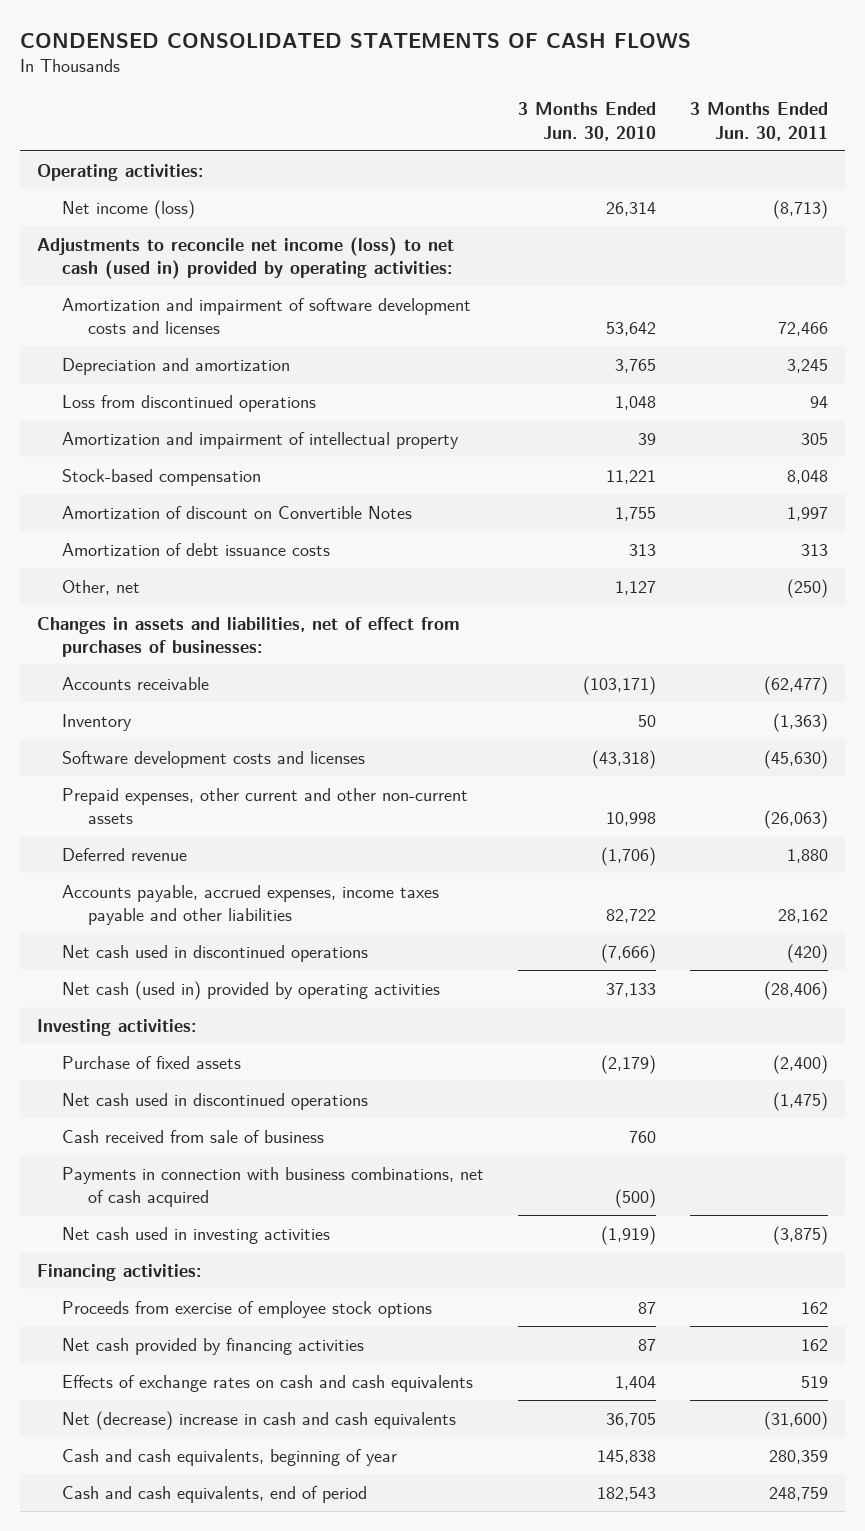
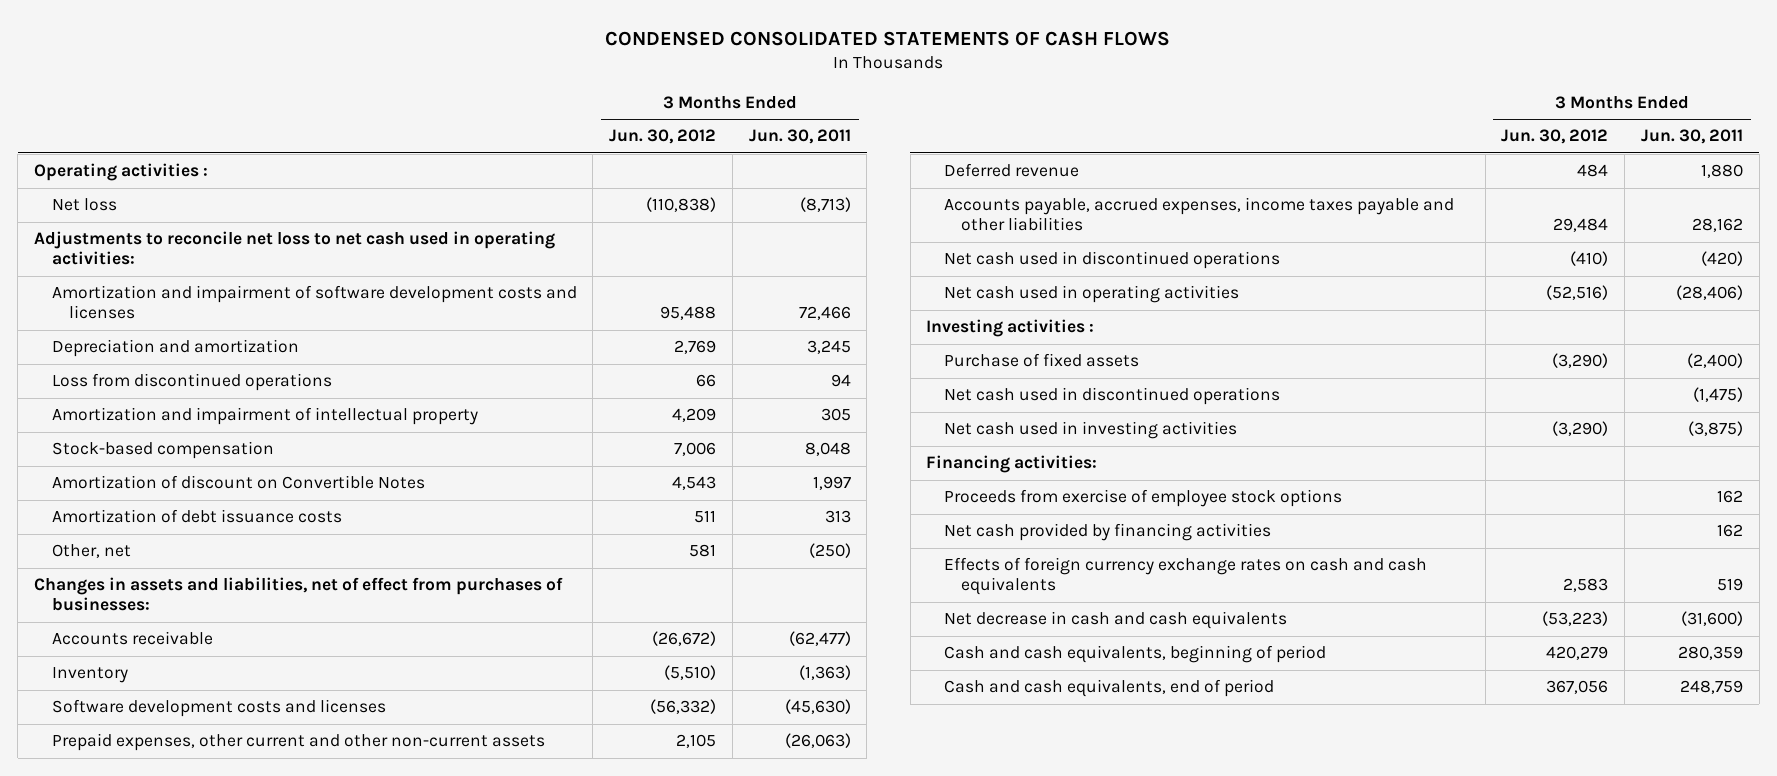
- | 3 Months Ended Jun. 30, 2010 | 3 Months Ended Jun. 30, 2011
+ | 3 Months Ended Jun. 30, 2012 | 3 Months Ended Jun. 30, 2011
- Operating activities:
- Net income (loss) | 26,314 | (8,713)
- Adjustments to reconcile net income (loss) to net cash (used in) provided by operating activities:
+ Operating activities :
+ Net loss | (110,838) | (8,713)
+ Adjustments to reconcile net loss to net cash used in operating activities:
- Net cash (used in) provided by operating activities | 37,133 | (28,406)
- Investing activities:
+ Net cash used in operating activities | (52,516) | (28,406)
+ Investing activities :
- Cash received from sale of business | 760 |
- Payments in connection with business combinations, net of cash acquired | (500) |
- Effects of exchange rates on cash and cash equivalents | 1,404 | 519
- Net (decrease) increase in cash and cash equivalents | 36,705 | (31,600)
- Cash and cash equivalents, beginning of year | 145,838 | 280,359
+ Effects of foreign currency exchange rates on cash and cash equivalents | 2,583 | 519
+ Net decrease in cash and cash equivalents | (53,223) | (31,600)
+ Cash and cash equivalents, beginning of period | 420,279 | 280,359

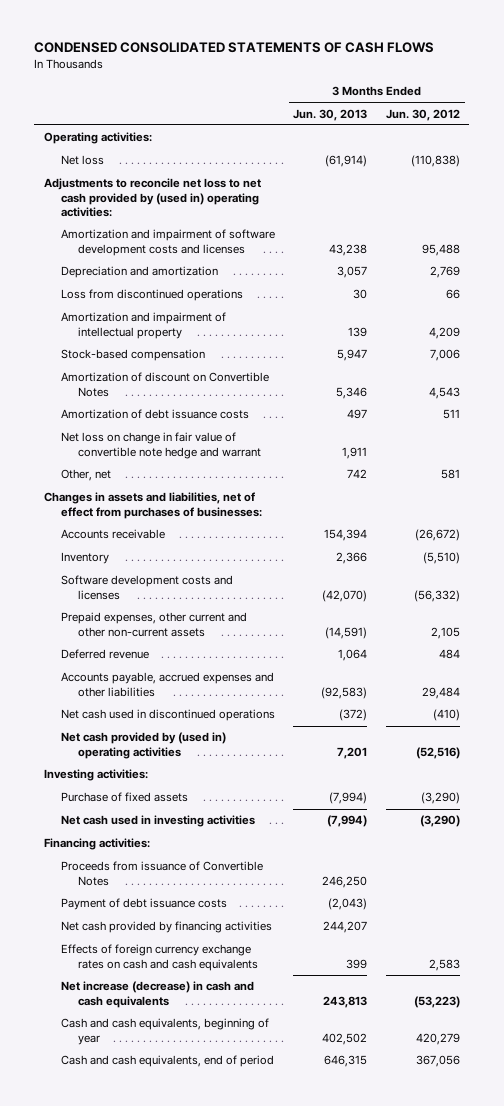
- | 3 Months Ended Jun. 30, 2012 | 3 Months Ended Jun. 30, 2011
+ | 3 Months Ended Jun. 30, 2013 | 3 Months Ended Jun. 30, 2012
- Operating activities :
+ Operating activities:
- Adjustments to reconcile net loss to net cash used in operating activities:
+ Adjustments to reconcile net loss to net cash provided by (used in) operating activities:
+ Net loss on change in fair value of convertible note hedge and warrant | 1,911 |
- Accounts payable, accrued expenses, income taxes payable and other liabilities | 29,484 | 28,162
+ Accounts payable, accrued expenses and other liabilities | (92,583) | 29,484
- Net cash used in operating activities | (52,516) | (28,406)
- Investing activities :
+ Net cash provided by (used in) operating activities | 7,201 | (52,516)
+ Investing activities:
- Net cash used in discontinued operations | | (1,475)
- Proceeds from exercise of employee stock options | | 162
+ Proceeds from issuance of Convertible Notes | 246,250 |
+ Payment of debt issuance costs | (2,043) |
- Net decrease in cash and cash equivalents | (53,223) | (31,600)
- Cash and cash equivalents, beginning of period | 420,279 | 280,359
+ Net increase (decrease) in cash and cash equivalents | 243,813 | (53,223)
+ Cash and cash equivalents, beginning of year | 402,502 | 420,279

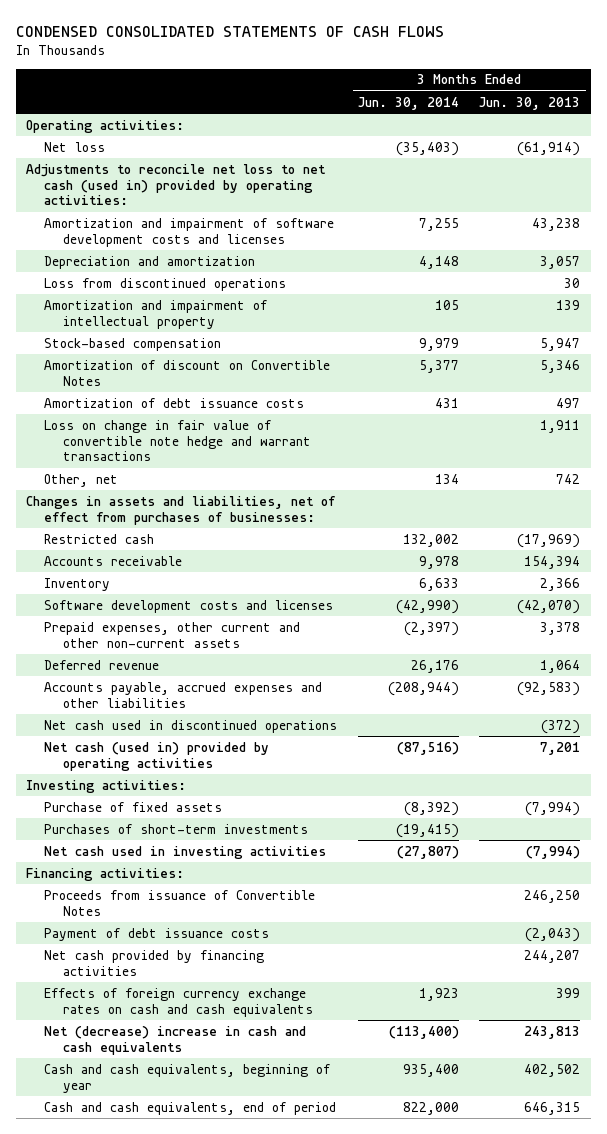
- | 3 Months Ended Jun. 30, 2013 | 3 Months Ended Jun. 30, 2012
+ | 3 Months Ended Jun. 30, 2014 | 3 Months Ended Jun. 30, 2013
- Adjustments to reconcile net loss to net cash provided by (used in) operating activities:
+ Adjustments to reconcile net loss to net cash (used in) provided by operating activities:
- Net loss on change in fair value of convertible note hedge and warrant | 1,911 |
+ Loss on change in fair value of convertible note hedge and warrant transactions | | 1,911
+ Restricted cash | 132,002 | (17,969)
- Prepaid expenses, other current and other non-current assets | (14,591) | 2,105
+ Prepaid expenses, other current and other non-current assets | (2,397) | 3,378
- Net cash provided by (used in) operating activities | 7,201 | (52,516)
+ Net cash (used in) provided by operating activities | (87,516) | 7,201
+ Purchases of short-term investments | (19,415) |
- Net increase (decrease) in cash and cash equivalents | 243,813 | (53,223)
+ Net (decrease) increase in cash and cash equivalents | (113,400) | 243,813

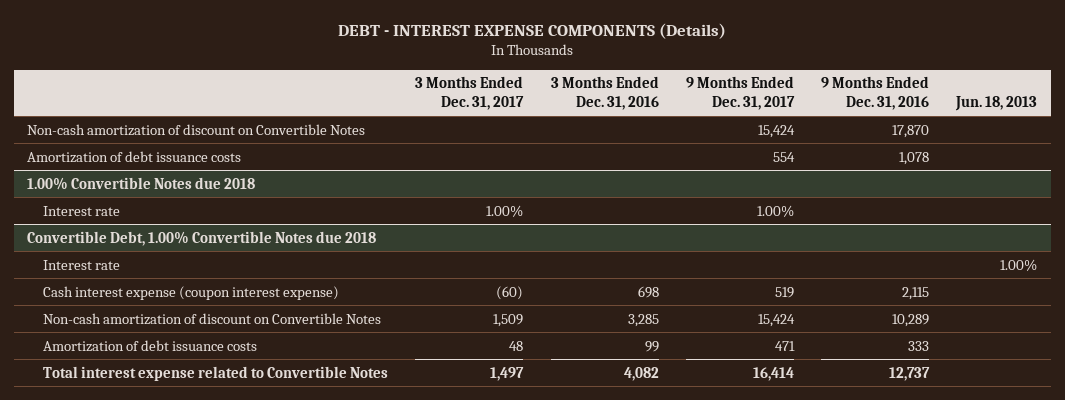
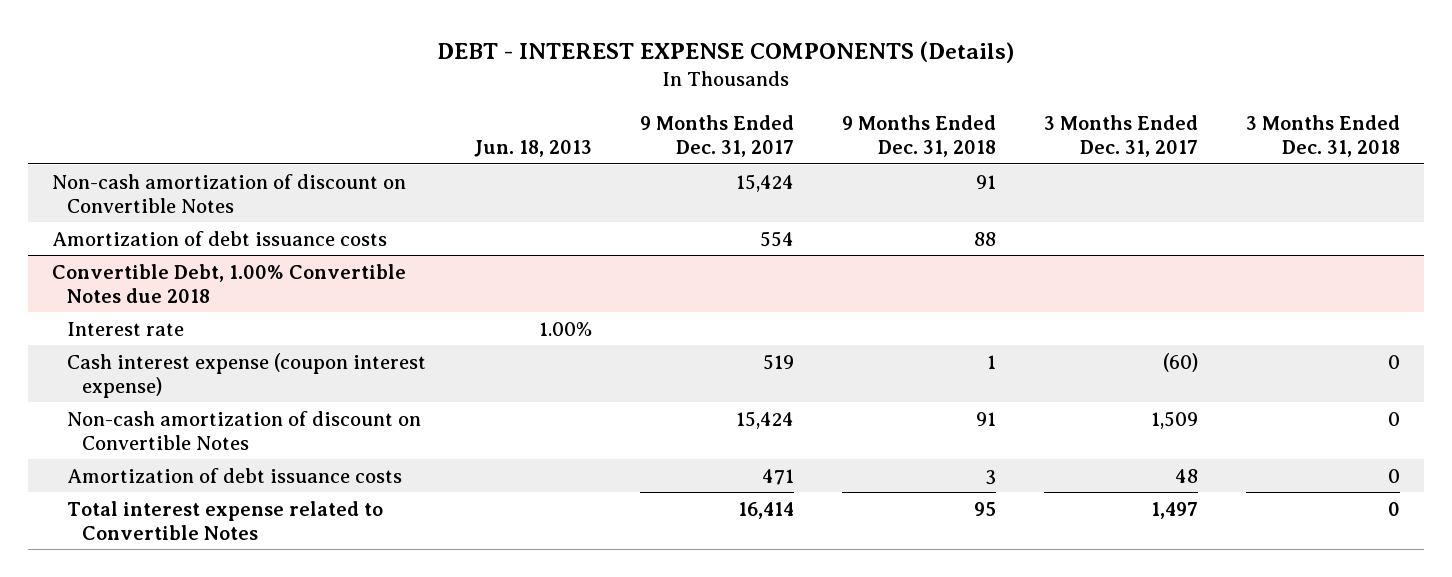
- | 3 Months Ended Dec. 31, 2017 | 3 Months Ended Dec. 31, 2016 | 9 Months Ended Dec. 31, 2017 | 9 Months Ended Dec. 31, 2016 | Jun. 18, 2013
+ | Jun. 18, 2013 | 9 Months Ended Dec. 31, 2017 | 9 Months Ended Dec. 31, 2018 | 3 Months Ended Dec. 31, 2017 | 3 Months Ended Dec. 31, 2018
- 1.00% Convertible Notes due 2018
- Interest rate | 1.00% | | 1.00% | |

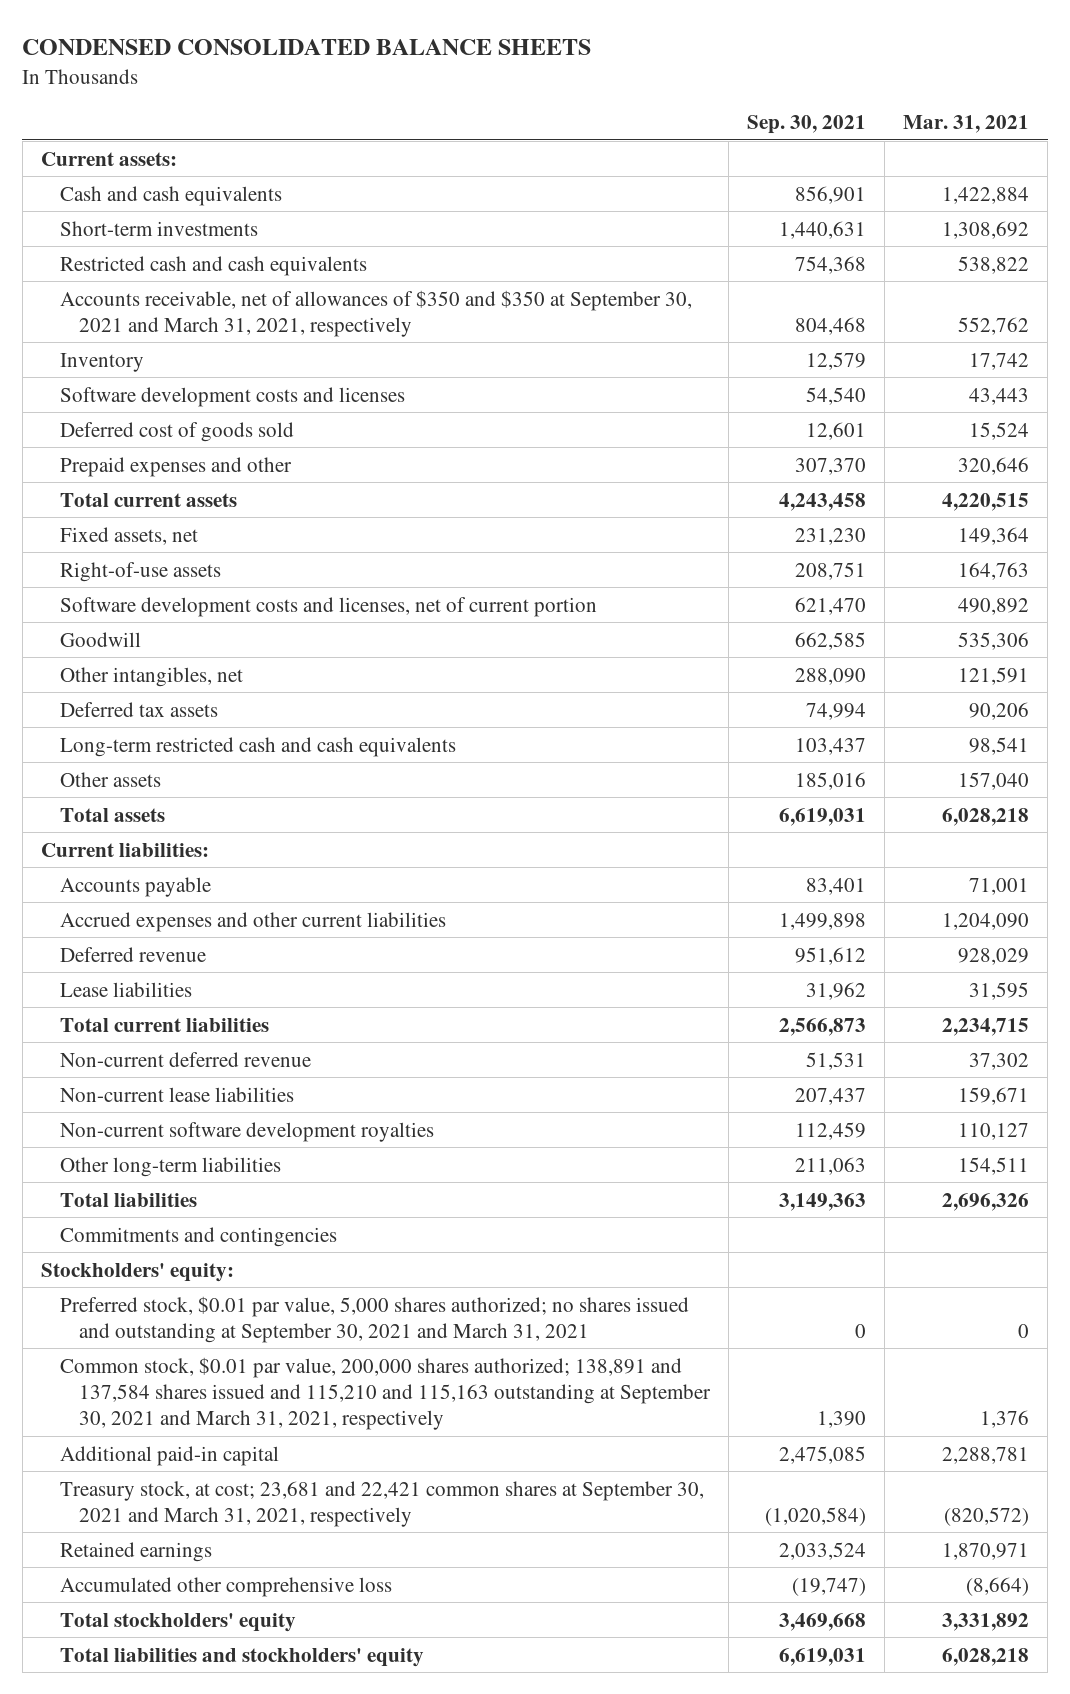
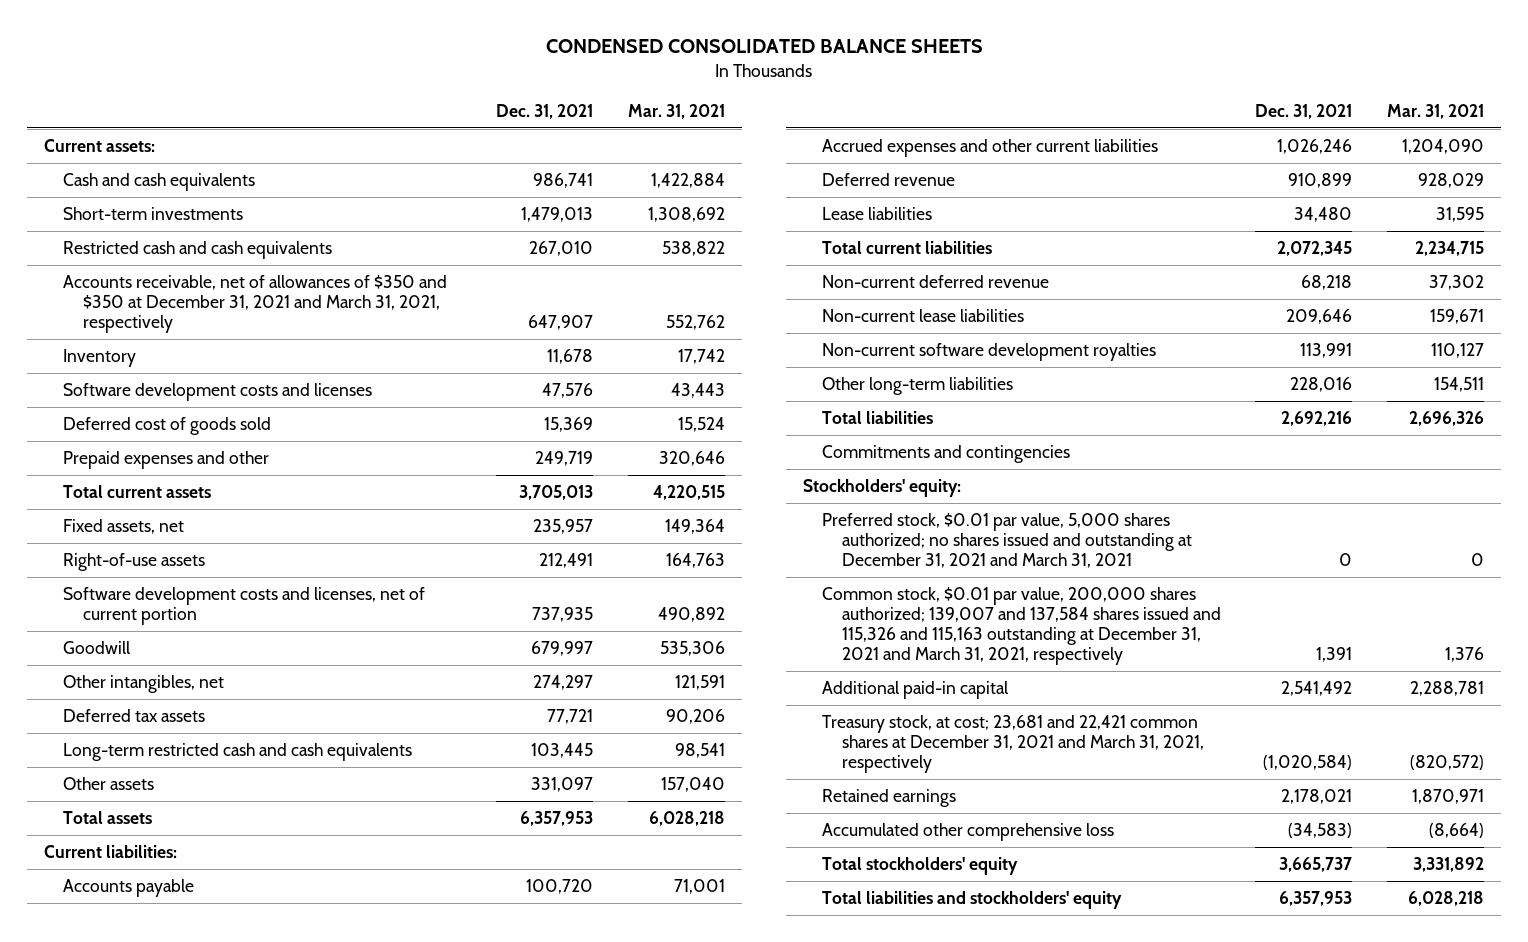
- | Sep. 30, 2021 | Mar. 31, 2021
+ | Dec. 31, 2021 | Mar. 31, 2021
- Accounts receivable, net of allowances of $350 and $350 at September 30, 2021 and March 31, 2021, respectively | 804,468 | 552,762
+ Accounts receivable, net of allowances of $350 and $350 at December 31, 2021 and March 31, 2021, respectively | 647,907 | 552,762
- Preferred stock, $0.01 par value, 5,000 shares authorized; no shares issued and outstanding at September 30, 2021 and March 31, 2021 | 0 | 0
- Common stock, $0.01 par value, 200,000 shares authorized; 138,891 and 137,584 shares issued and 115,210 and 115,163 outstanding at September 30, 2021 and March 31, 2021, respectively | 1,390 | 1,376
+ Preferred stock, $0.01 par value, 5,000 shares authorized; no shares issued and outstanding at December 31, 2021 and March 31, 2021 | 0 | 0
+ Common stock, $0.01 par value, 200,000 shares authorized; 139,007 and 137,584 shares issued and 115,326 and 115,163 outstanding at December 31, 2021 and March 31, 2021, respectively | 1,391 | 1,376
- Treasury stock, at cost; 23,681 and 22,421 common shares at September 30, 2021 and March 31, 2021, respectively | (1,020,584) | (820,572)
+ Treasury stock, at cost; 23,681 and 22,421 common shares at December 31, 2021 and March 31, 2021, respectively | (1,020,584) | (820,572)

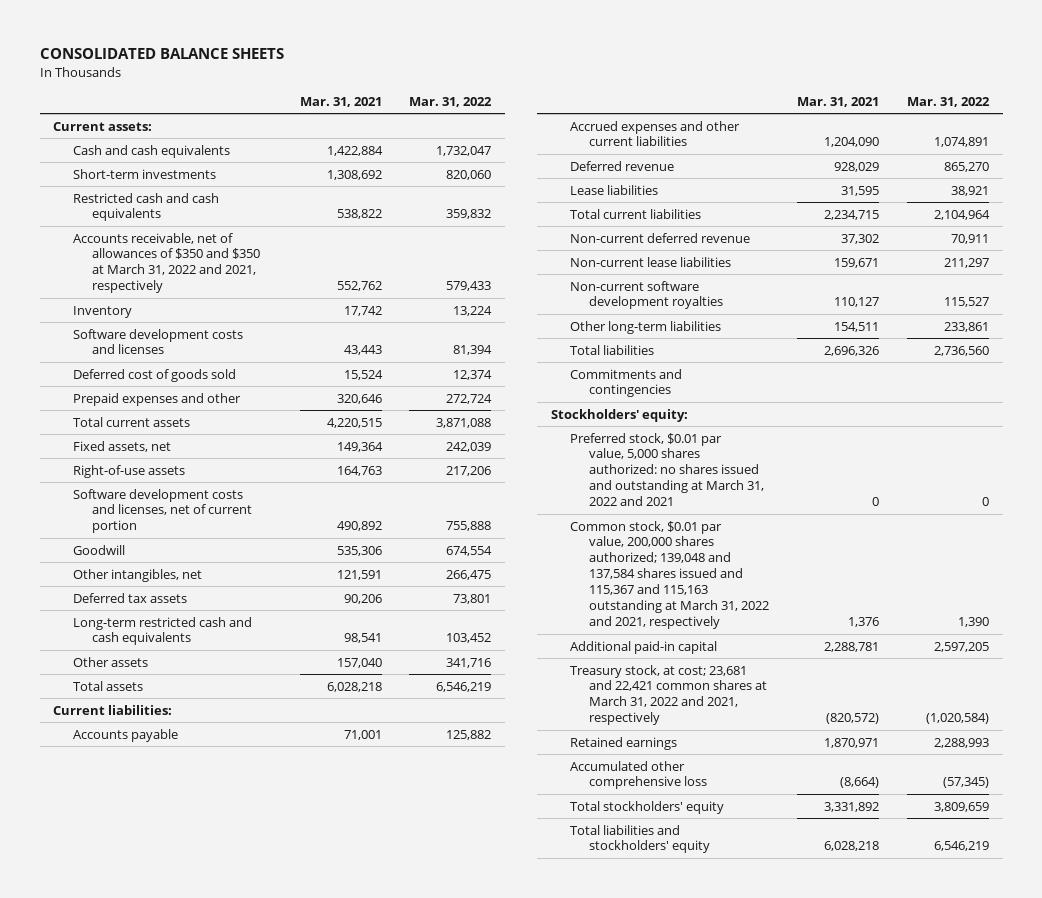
- CONDENSED CONSOLIDATED BALANCE SHEETS
+ CONSOLIDATED BALANCE SHEETS
- | Dec. 31, 2021 | Mar. 31, 2021
+ | Mar. 31, 2021 | Mar. 31, 2022
- Accounts receivable, net of allowances of $350 and $350 at December 31, 2021 and March 31, 2021, respectively | 647,907 | 552,762
+ Accounts receivable, net of allowances of $350 and $350 at March 31, 2022 and 2021, respectively | 552,762 | 579,433
- Preferred stock, $0.01 par value, 5,000 shares authorized; no shares issued and outstanding at December 31, 2021 and March 31, 2021 | 0 | 0
- Common stock, $0.01 par value, 200,000 shares authorized; 139,007 and 137,584 shares issued and 115,326 and 115,163 outstanding at December 31, 2021 and March 31, 2021, respectively | 1,391 | 1,376
+ Preferred stock, $0.01 par value, 5,000 shares authorized: no shares issued and outstanding at March 31, 2022 and 2021 | 0 | 0
+ Common stock, $0.01 par value, 200,000 shares authorized; 139,048 and 137,584 shares issued and 115,367 and 115,163 outstanding at March 31, 2022 and 2021, respectively | 1,376 | 1,390
- Treasury stock, at cost; 23,681 and 22,421 common shares at December 31, 2021 and March 31, 2021, respectively | (1,020,584) | (820,572)
+ Treasury stock, at cost; 23,681 and 22,421 common shares at March 31, 2022 and 2021, respectively | (820,572) | (1,020,584)

